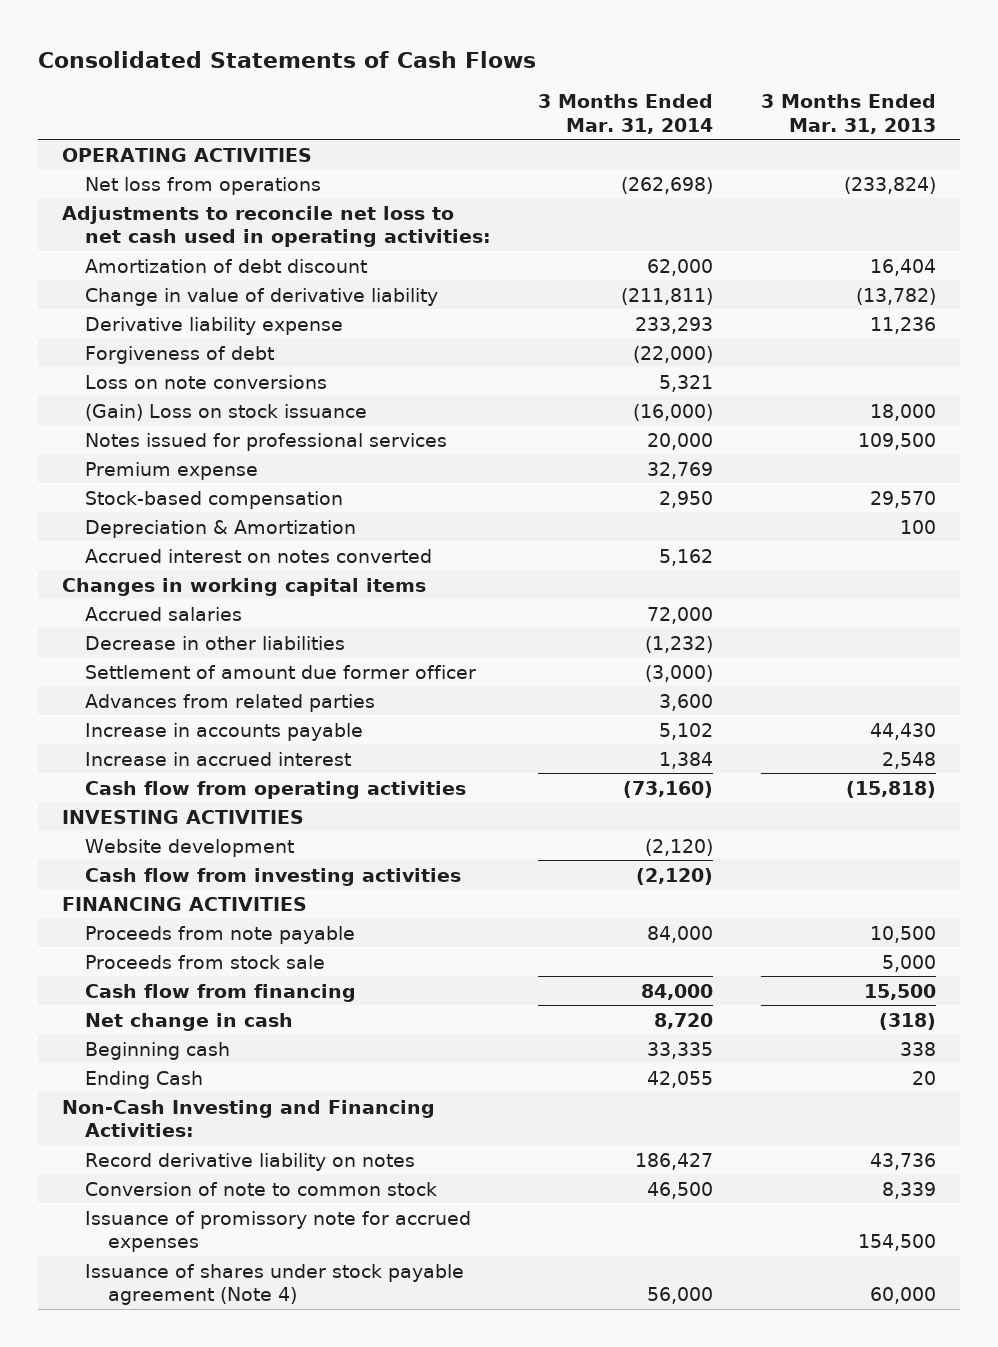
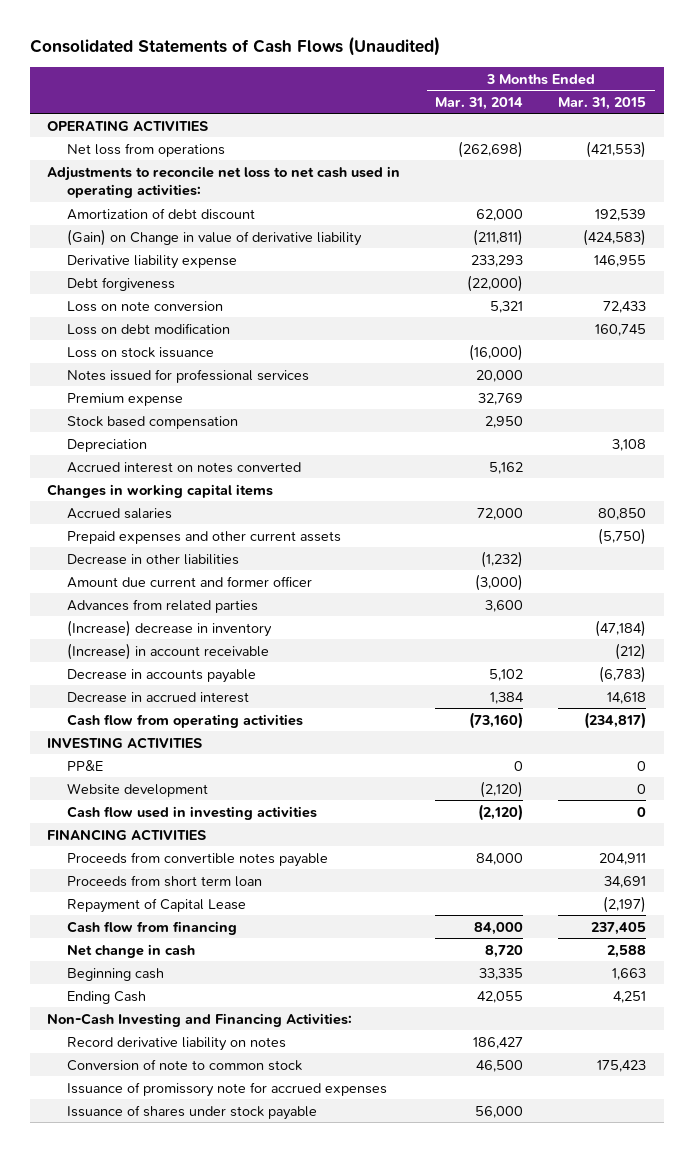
- Consolidated Statements of Cash Flows
+ Consolidated Statements of Cash Flows (Unaudited)
- | 3 Months Ended Mar. 31, 2014 | 3 Months Ended Mar. 31, 2013
+ | 3 Months Ended Mar. 31, 2014 | 3 Months Ended Mar. 31, 2015
- Change in value of derivative liability | (211,811) | (13,782)
+ (Gain) on Change in value of derivative liability | (211,811) | (424,583)
- Forgiveness of debt | (22,000) |
- Loss on note conversions | 5,321 |
- (Gain) Loss on stock issuance | (16,000) | 18,000
+ Debt forgiveness | (22,000) |
+ Loss on note conversion | 5,321 | 72,433
+ Loss on debt modification | | 160,745
+ Loss on stock issuance | (16,000) |
- Stock-based compensation | 2,950 | 29,570
- Depreciation & Amortization | | 100
+ Stock based compensation | 2,950 |
+ Depreciation | | 3,108
+ Prepaid expenses and other current assets | | (5,750)
- Settlement of amount due former officer | (3,000) |
+ Amount due current and former officer | (3,000) |
- Increase in accounts payable | 5,102 | 44,430
- Increase in accrued interest | 1,384 | 2,548
+ (Increase) decrease in inventory | | (47,184)
+ (Increase) in account receivable | | (212)
+ Decrease in accounts payable | 5,102 | (6,783)
+ Decrease in accrued interest | 1,384 | 14,618
+ PP&E | 0 | 0
- Cash flow from investing activities | (2,120) |
+ Cash flow used in investing activities | (2,120) | 0
- Proceeds from note payable | 84,000 | 10,500
- Proceeds from stock sale | | 5,000
+ Proceeds from convertible notes payable | 84,000 | 204,911
+ Proceeds from short term loan | | 34,691
+ Repayment of Capital Lease | | (2,197)
- Issuance of shares under stock payable agreement (Note 4) | 56,000 | 60,000
+ Issuance of shares under stock payable | 56,000 |

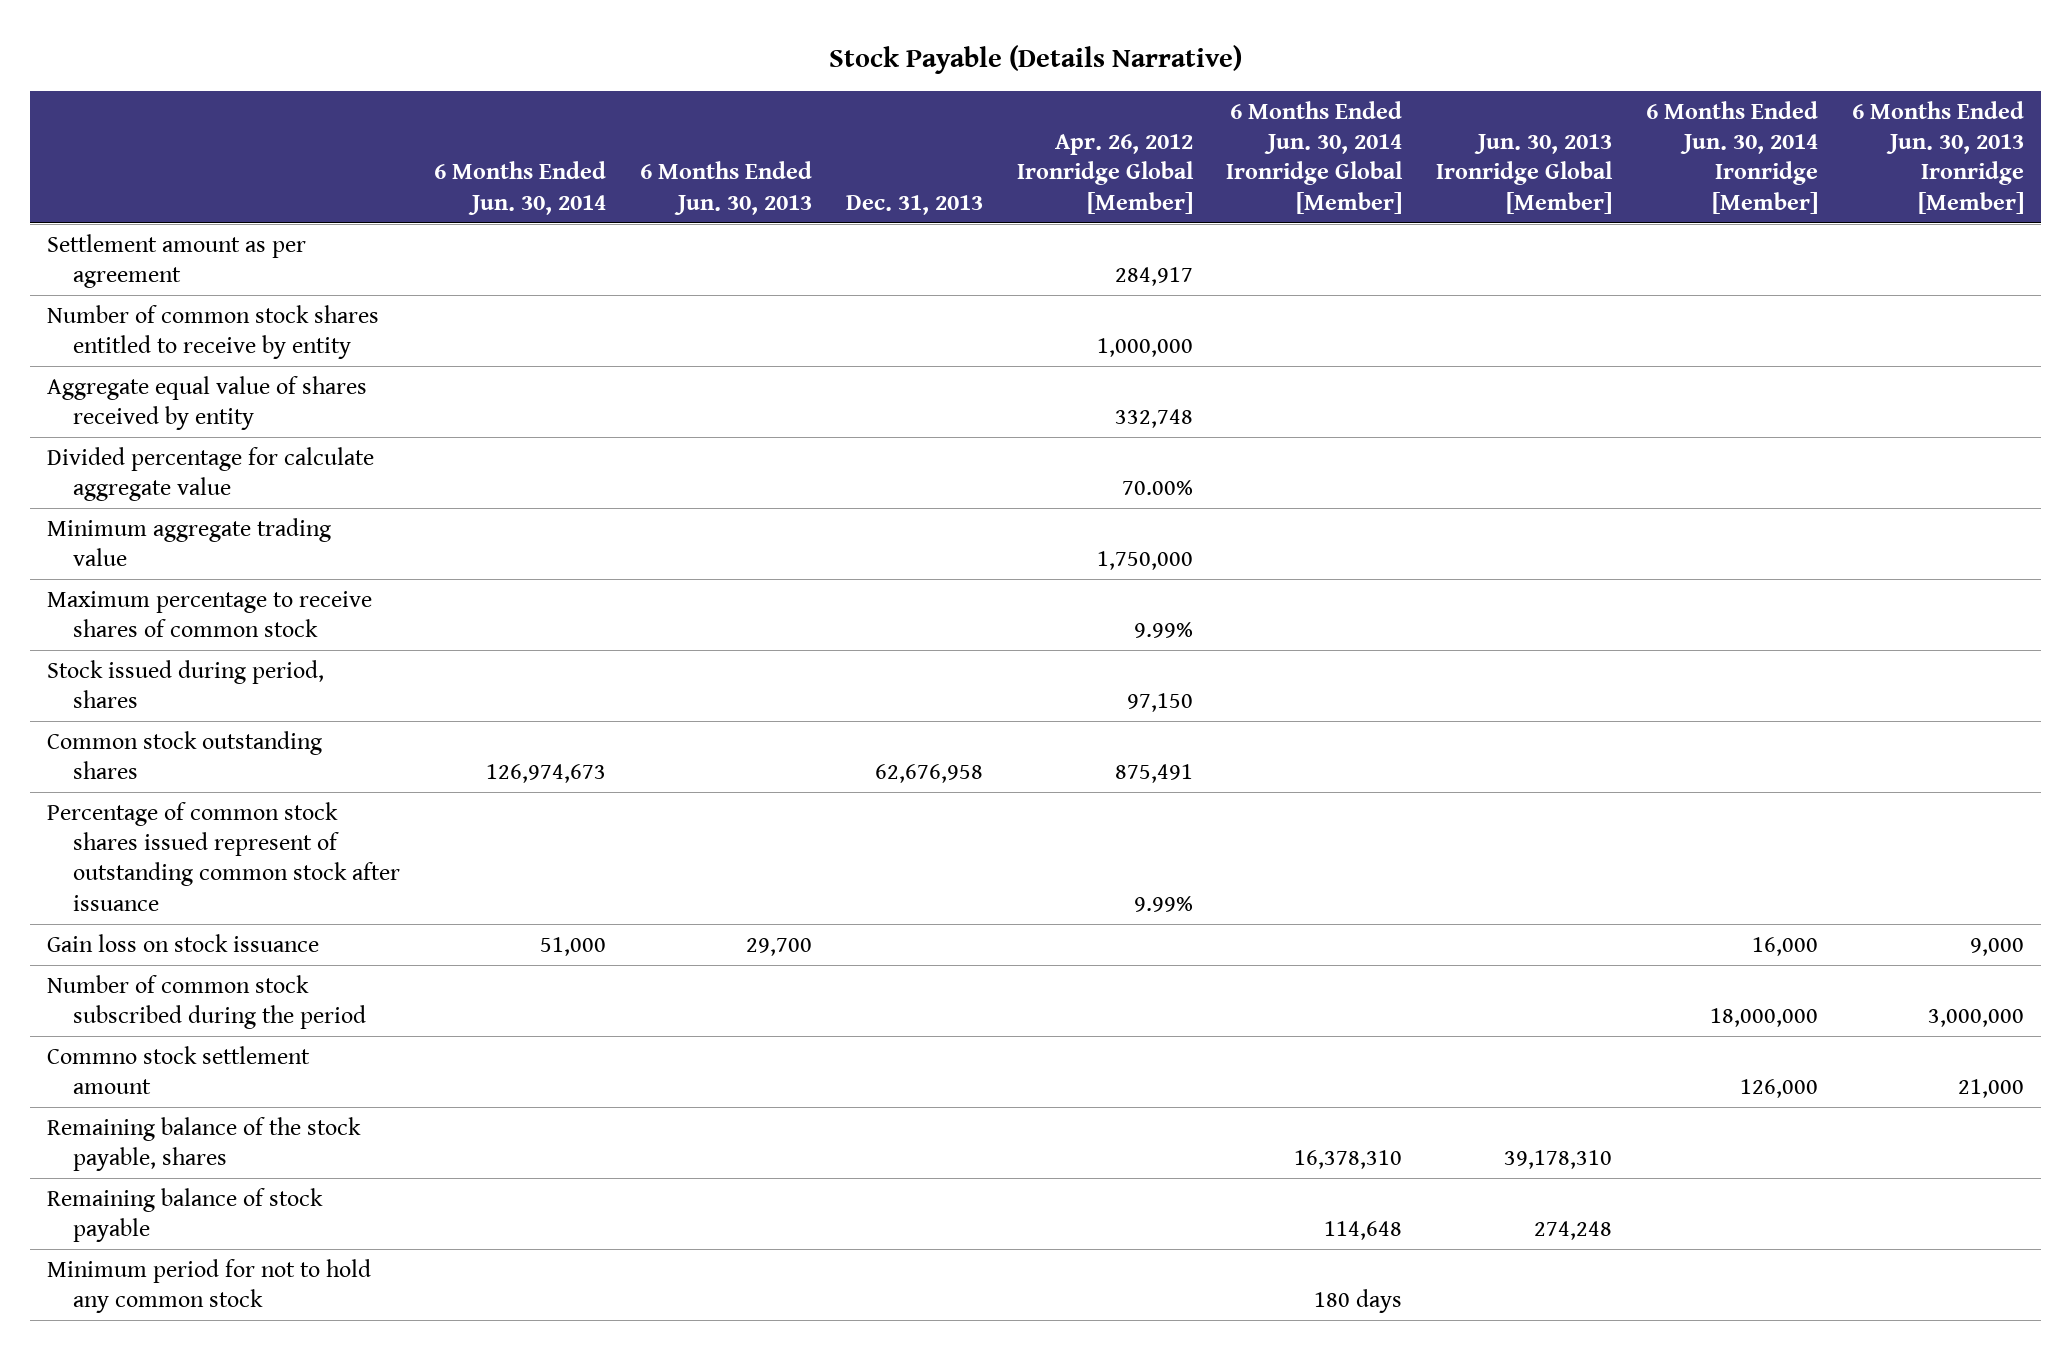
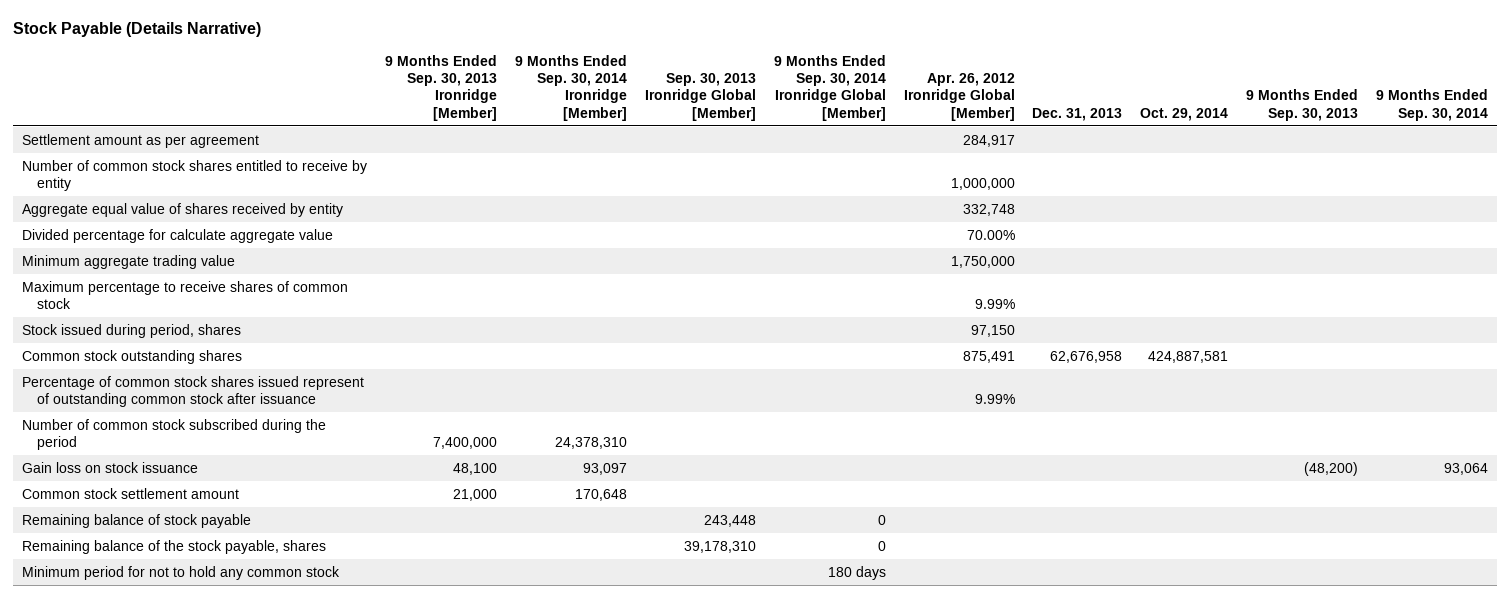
- | 6 Months Ended Jun. 30, 2014 | 6 Months Ended Jun. 30, 2013 | Dec. 31, 2013 | Apr. 26, 2012 Ironridge Global [Member] | 6 Months Ended Jun. 30, 2014 Ironridge Global [Member] | Jun. 30, 2013 Ironridge Global [Member] | 6 Months Ended Jun. 30, 2014 Ironridge [Member] | 6 Months Ended Jun. 30, 2013 Ironridge [Member]
+ | 9 Months Ended Sep. 30, 2013 Ironridge [Member] | 9 Months Ended Sep. 30, 2014 Ironridge [Member] | Sep. 30, 2013 Ironridge Global [Member] | 9 Months Ended Sep. 30, 2014 Ironridge Global [Member] | Apr. 26, 2012 Ironridge Global [Member] | Dec. 31, 2013 | Oct. 29, 2014 | 9 Months Ended Sep. 30, 2013 | 9 Months Ended Sep. 30, 2014
- Commno stock settlement amount | | | | | | | 126,000 | 21,000
moved down: Gain loss on stock issuance | 48,100 | 93,097 | | | | | | (48,200) | 93,064
+ Common stock settlement amount | 21,000 | 170,648 | | | | | | |
moved down: Remaining balance of the stock payable, shares | | | 39,178,310 | 0 | | | | |

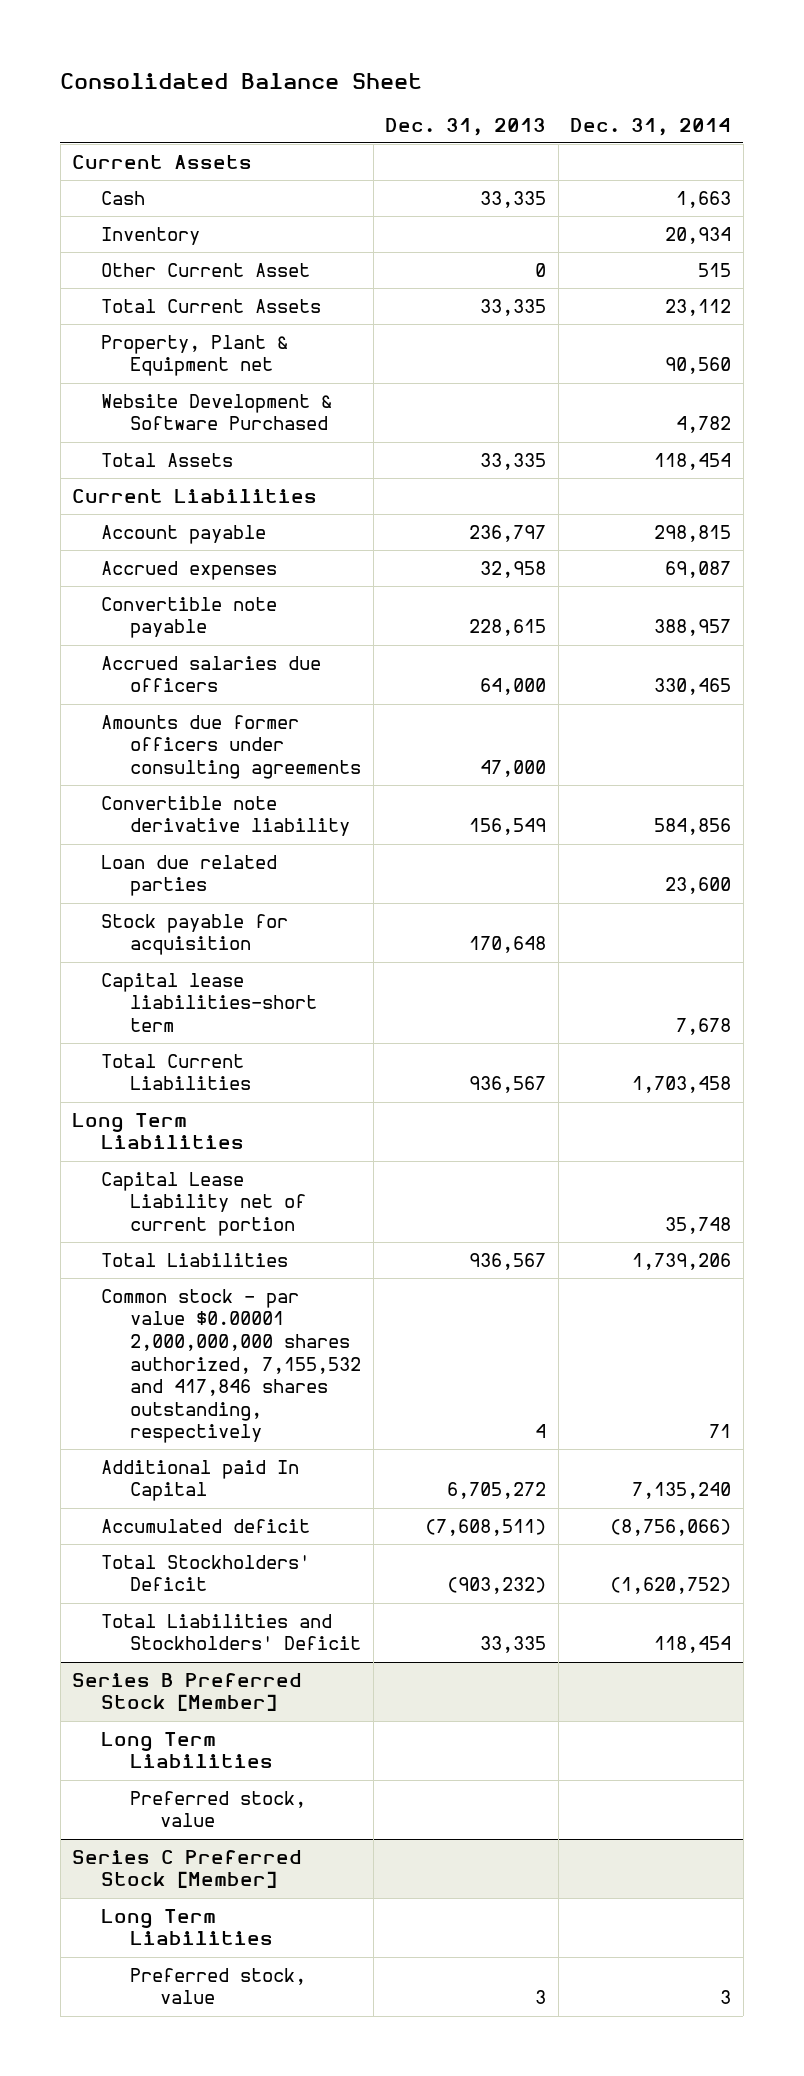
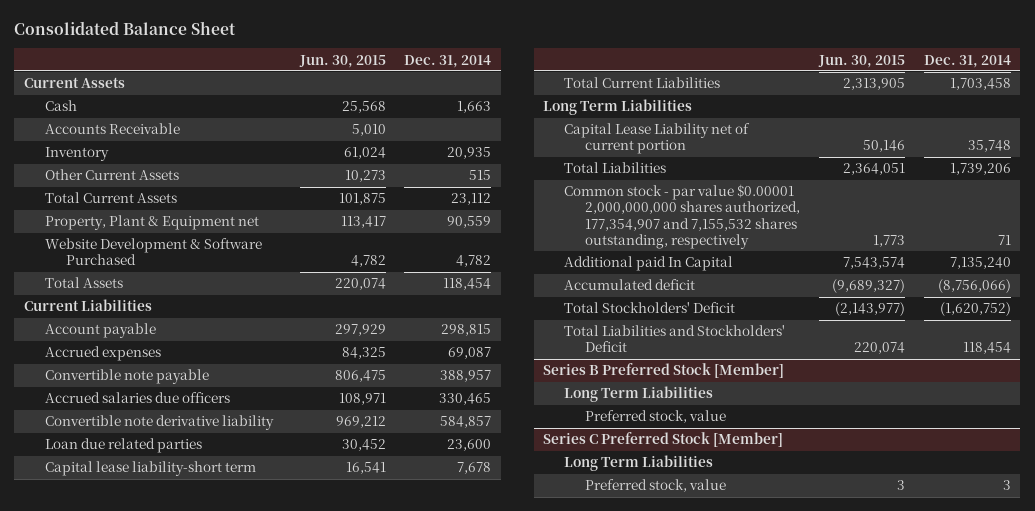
- | Dec. 31, 2013 | Dec. 31, 2014
+ | Jun. 30, 2015 | Dec. 31, 2014
- Inventory | | 20,934
- Other Current Asset | 0 | 515
+ Accounts Receivable | 5,010 |
+ Inventory | 61,024 | 20,935
+ Other Current Assets | 10,273 | 515
- Property, Plant & Equipment net | | 90,560
+ Property, Plant & Equipment net | 113,417 | 90,559
- Amounts due former officers under consulting agreements | 47,000 |
- Convertible note derivative liability | 156,549 | 584,856
+ Convertible note derivative liability | 969,212 | 584,857
- Stock payable for acquisition | 170,648 |
- Capital lease liabilities-short term | | 7,678
+ Capital lease liability-short term | 16,541 | 7,678
- Common stock - par value $0.00001 2,000,000,000 shares authorized, 7,155,532 and 417,846 shares outstanding, respectively | 4 | 71
+ Common stock - par value $0.00001 2,000,000,000 shares authorized, 177,354,907 and 7,155,532 shares outstanding, respectively | 1,773 | 71

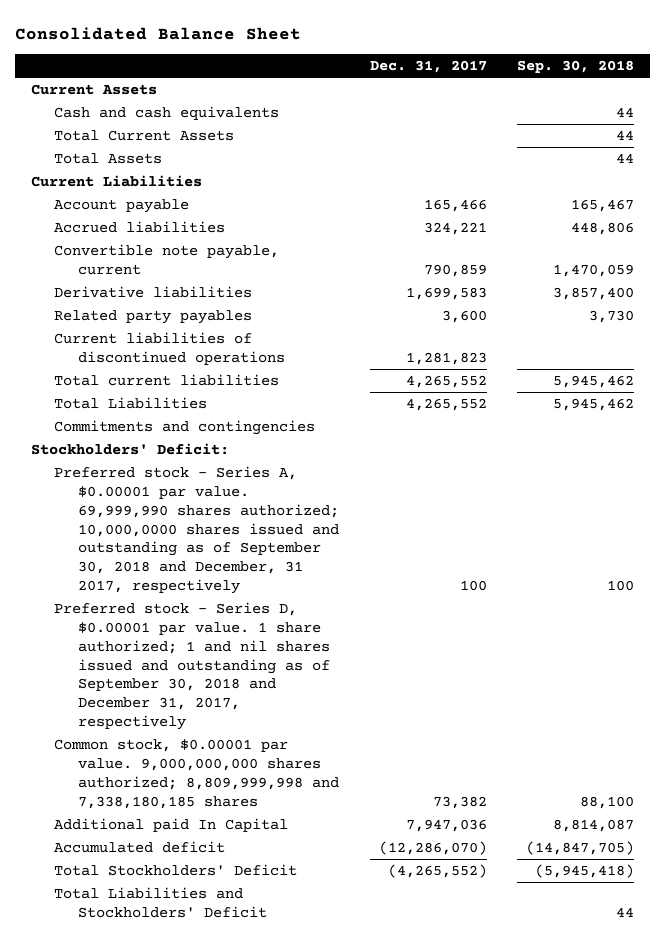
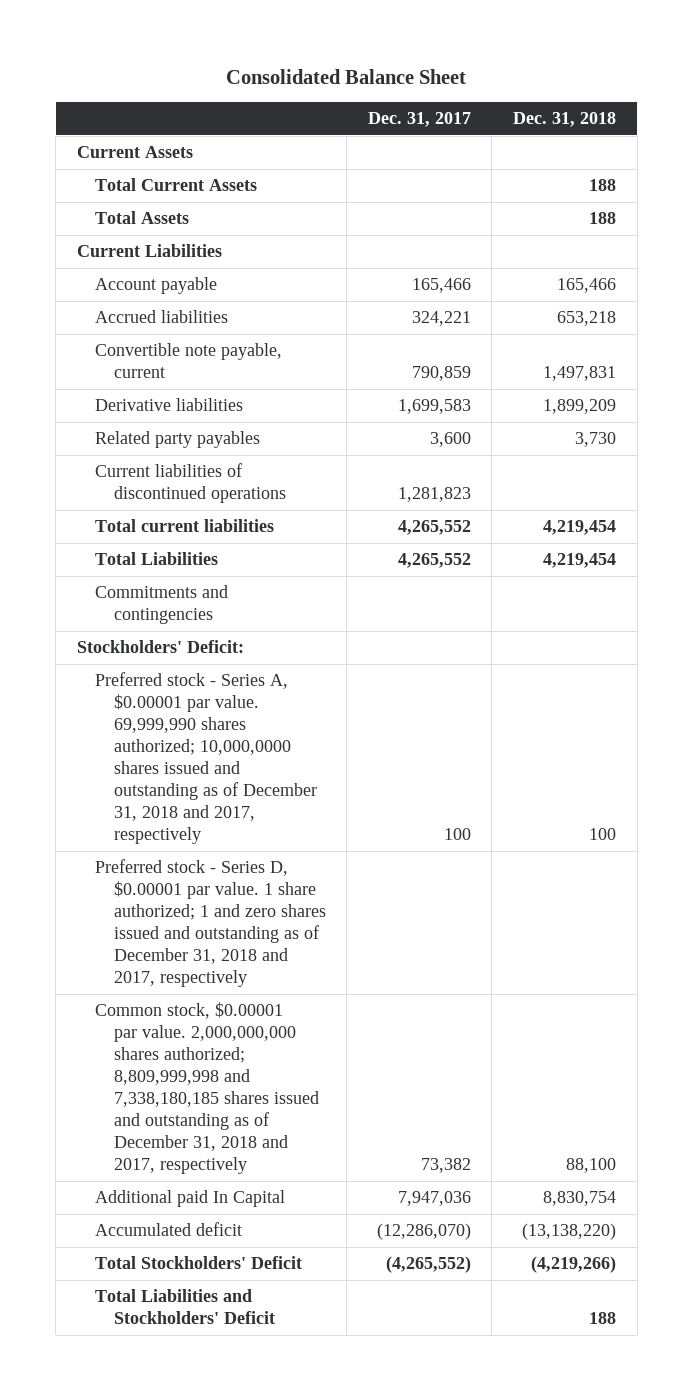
- | Dec. 31, 2017 | Sep. 30, 2018
+ | Dec. 31, 2017 | Dec. 31, 2018
- Cash and cash equivalents | | 44
- Preferred stock - Series A, $0.00001 par value. 69,999,990 shares authorized; 10,000,0000 shares issued and outstanding as of September 30, 2018 and December, 31 2017, respectively | 100 | 100
- Preferred stock - Series D, $0.00001 par value. 1 share authorized; 1 and nil shares issued and outstanding as of September 30, 2018 and December 31, 2017, respectively
- Common stock, $0.00001 par value. 9,000,000,000 shares authorized; 8,809,999,998 and 7,338,180,185 shares | 73,382 | 88,100
+ Preferred stock - Series A, $0.00001 par value. 69,999,990 shares authorized; 10,000,0000 shares issued and outstanding as of December 31, 2018 and 2017, respectively | 100 | 100
+ Preferred stock - Series D, $0.00001 par value. 1 share authorized; 1 and zero shares issued and outstanding as of December 31, 2018 and 2017, respectively
+ Common stock, $0.00001 par value. 2,000,000,000 shares authorized; 8,809,999,998 and 7,338,180,185 shares issued and outstanding as of December 31, 2018 and 2017, respectively | 73,382 | 88,100

